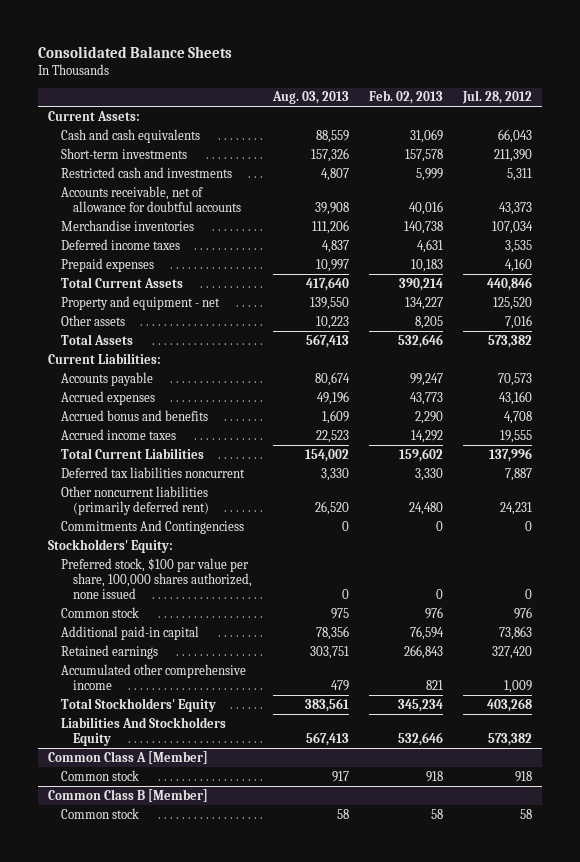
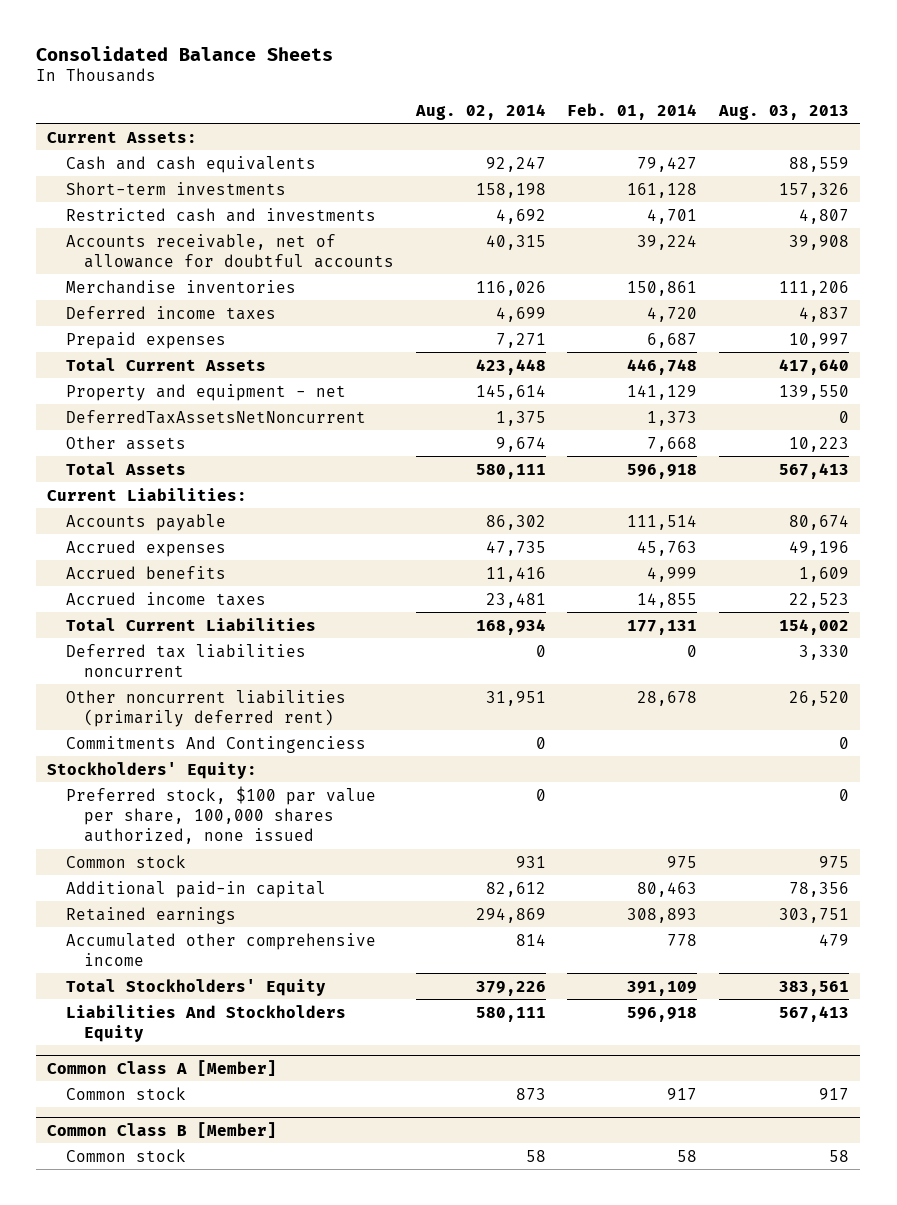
- | Aug. 03, 2013 | Feb. 02, 2013 | Jul. 28, 2012
+ | Aug. 02, 2014 | Feb. 01, 2014 | Aug. 03, 2013
+ DeferredTaxAssetsNetNoncurrent | 1,375 | 1,373 | 0
- Accrued bonus and benefits | 1,609 | 2,290 | 4,708
+ Accrued benefits | 11,416 | 4,999 | 1,609

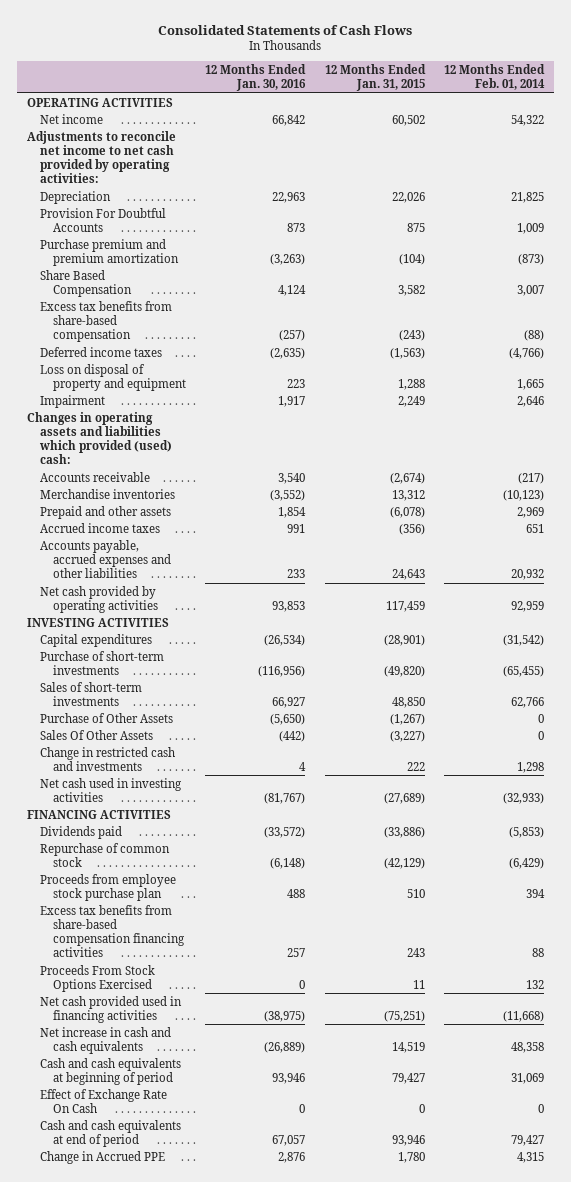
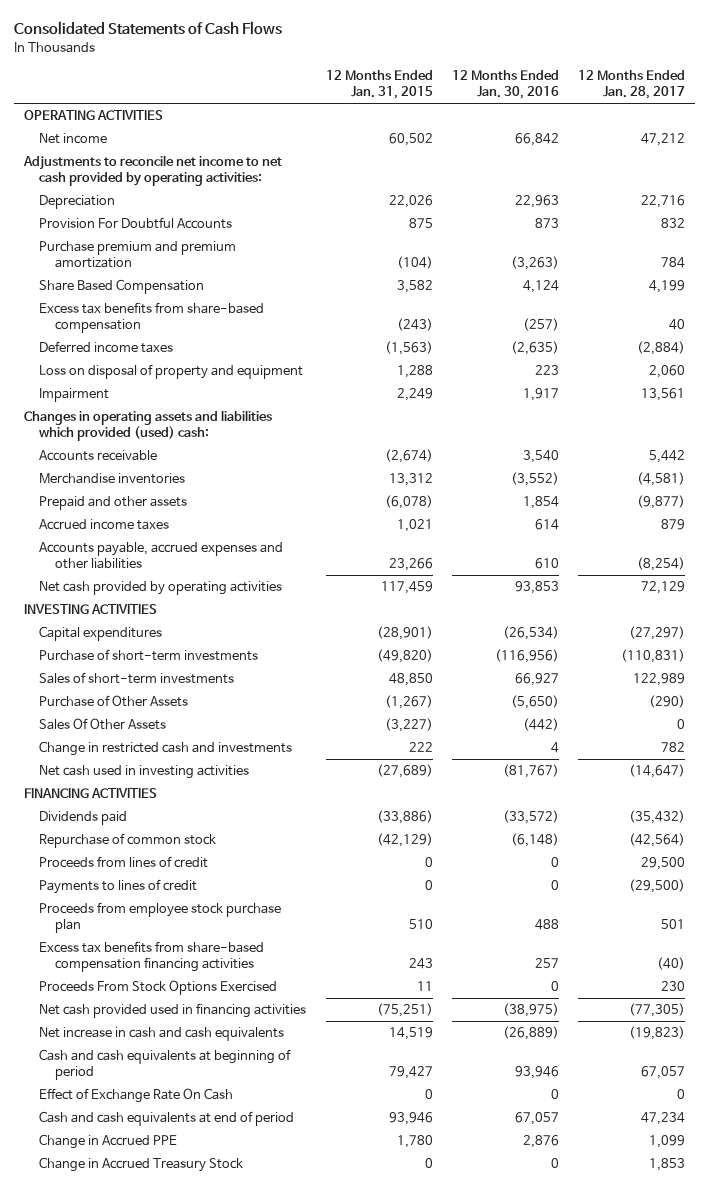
- | 12 Months Ended Jan. 30, 2016 | 12 Months Ended Jan. 31, 2015 | 12 Months Ended Feb. 01, 2014
+ | 12 Months Ended Jan. 31, 2015 | 12 Months Ended Jan. 30, 2016 | 12 Months Ended Jan. 28, 2017
- Accrued income taxes | 991 | (356) | 651
- Accounts payable, accrued expenses and other liabilities | 233 | 24,643 | 20,932
+ Accrued income taxes | 1,021 | 614 | 879
+ Accounts payable, accrued expenses and other liabilities | 23,266 | 610 | (8,254)
+ Proceeds from lines of credit | 0 | 0 | 29,500
+ Payments to lines of credit | 0 | 0 | (29,500)
+ Change in Accrued Treasury Stock | 0 | 0 | 1,853

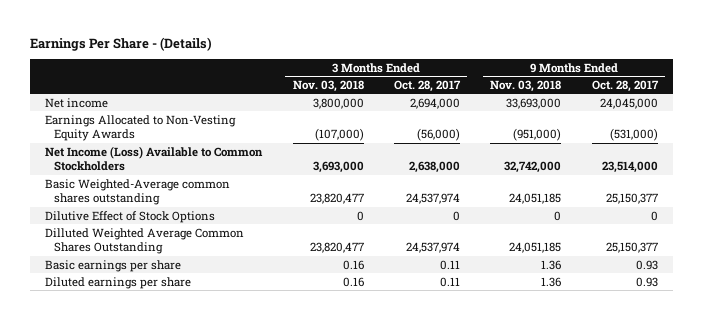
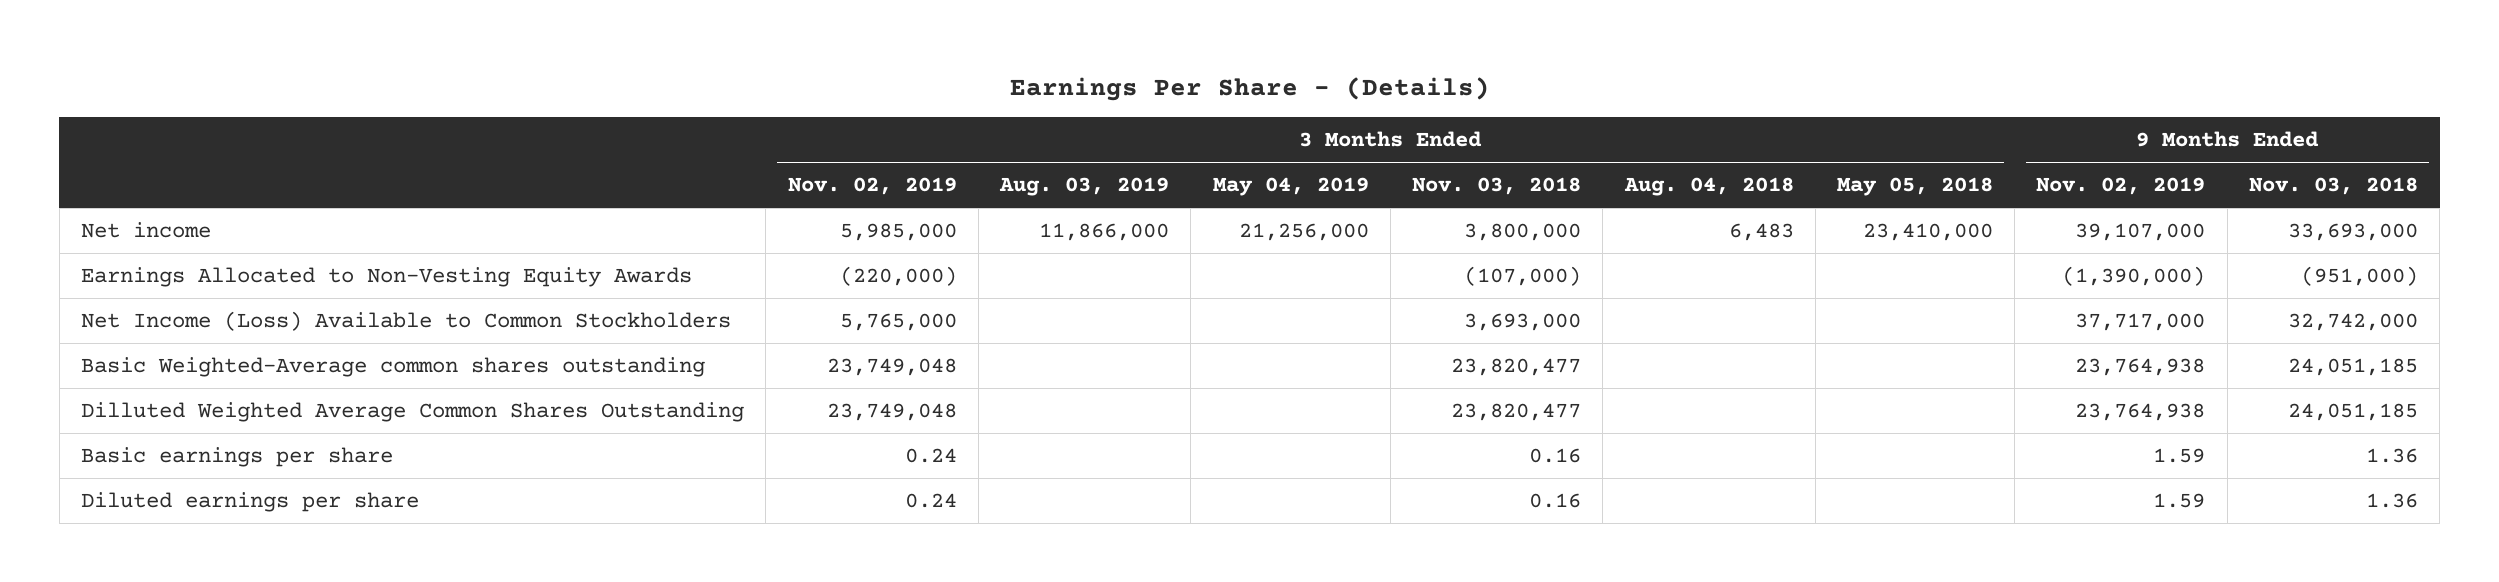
- | 3 Months Ended Nov. 03, 2018 | 3 Months Ended Oct. 28, 2017 | 9 Months Ended Nov. 03, 2018 | 9 Months Ended Oct. 28, 2017
+ | 3 Months Ended Nov. 02, 2019 | 3 Months Ended Aug. 03, 2019 | 3 Months Ended May 04, 2019 | 3 Months Ended Nov. 03, 2018 | 3 Months Ended Aug. 04, 2018 | 3 Months Ended May 05, 2018 | 9 Months Ended Nov. 02, 2019 | 9 Months Ended Nov. 03, 2018
- Dilutive Effect of Stock Options | 0 | 0 | 0 | 0

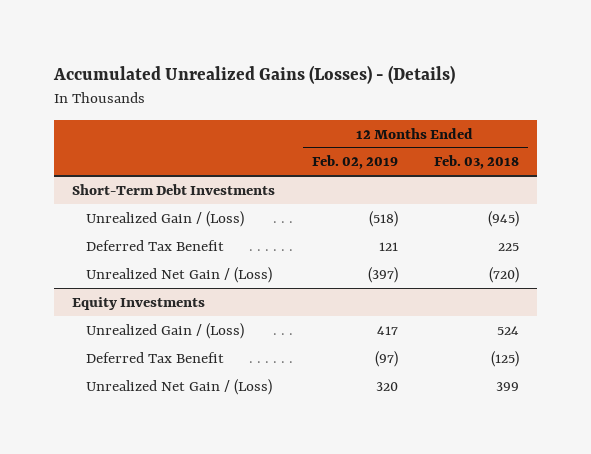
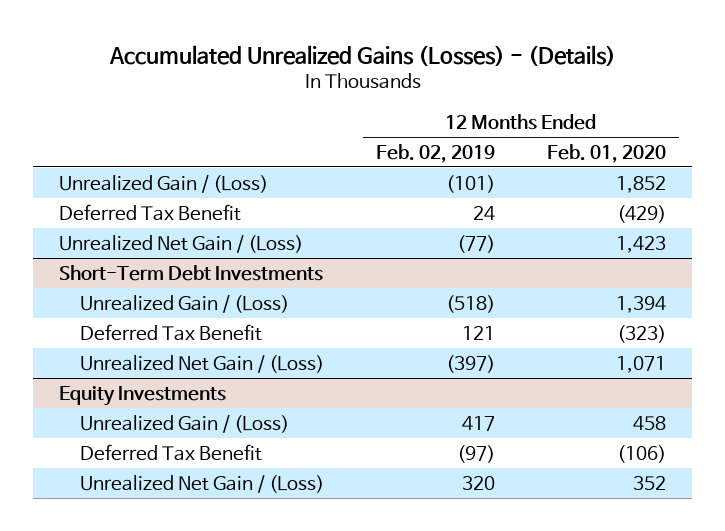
- | 12 Months Ended Feb. 02, 2019 | 12 Months Ended Feb. 03, 2018
+ | 12 Months Ended Feb. 02, 2019 | 12 Months Ended Feb. 01, 2020
+ Unrealized Gain / (Loss) | (101) | 1,852
+ Deferred Tax Benefit | 24 | (429)
+ Unrealized Net Gain / (Loss) | (77) | 1,423

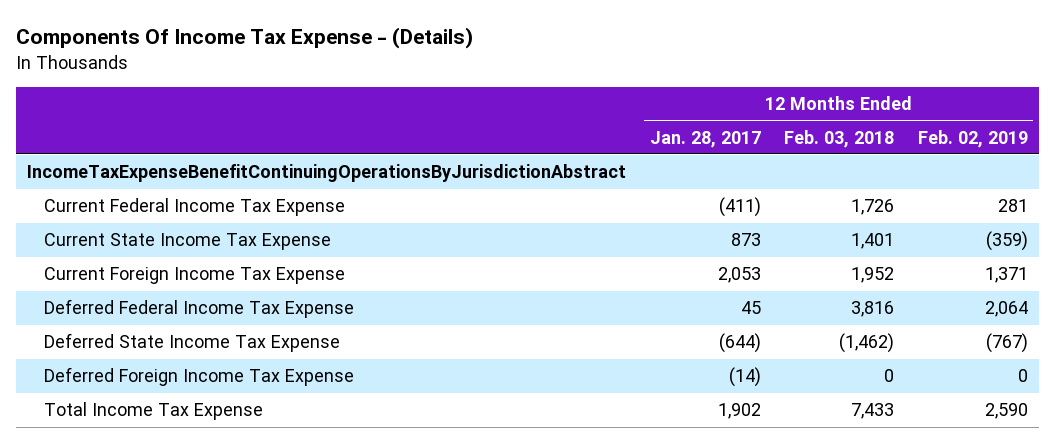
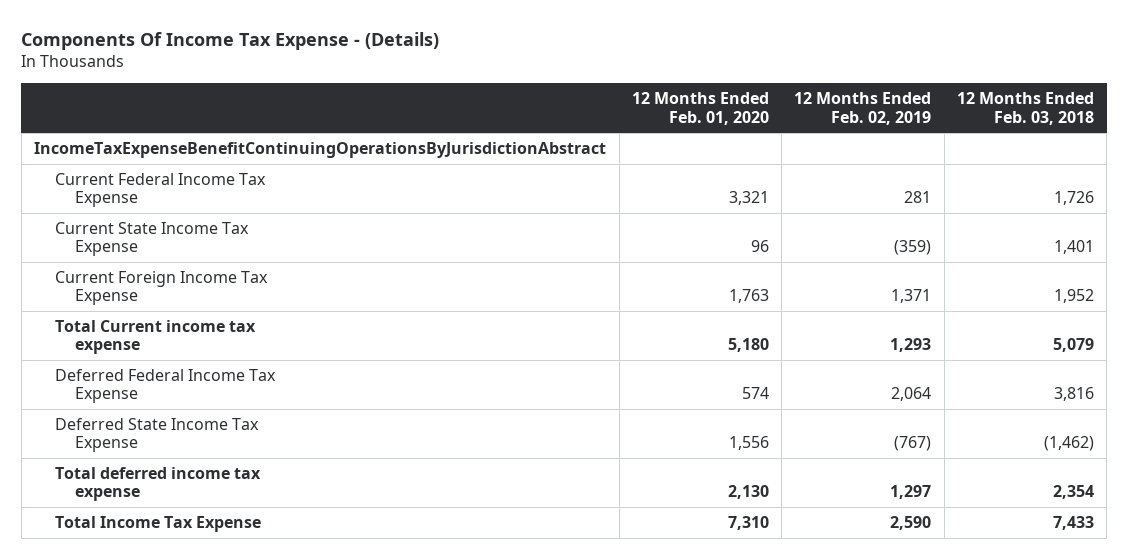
- | 12 Months Ended Jan. 28, 2017 | 12 Months Ended Feb. 03, 2018 | 12 Months Ended Feb. 02, 2019
+ | 12 Months Ended Feb. 01, 2020 | 12 Months Ended Feb. 02, 2019 | 12 Months Ended Feb. 03, 2018
+ Total Current income tax expense | 5,180 | 1,293 | 5,079
- Deferred Foreign Income Tax Expense | (14) | 0 | 0
+ Total deferred income tax expense | 2,130 | 1,297 | 2,354

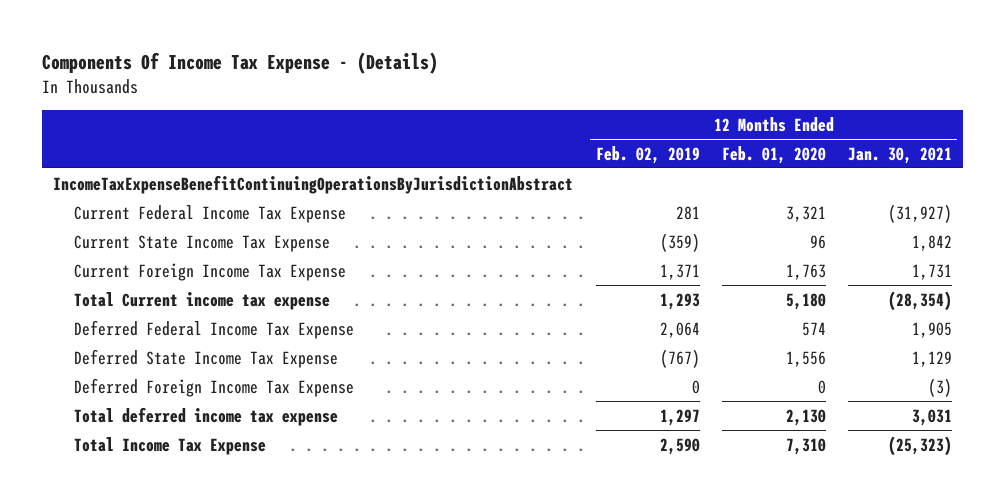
- | 12 Months Ended Feb. 01, 2020 | 12 Months Ended Feb. 02, 2019 | 12 Months Ended Feb. 03, 2018
+ | 12 Months Ended Feb. 02, 2019 | 12 Months Ended Feb. 01, 2020 | 12 Months Ended Jan. 30, 2021
+ Deferred Foreign Income Tax Expense | 0 | 0 | (3)

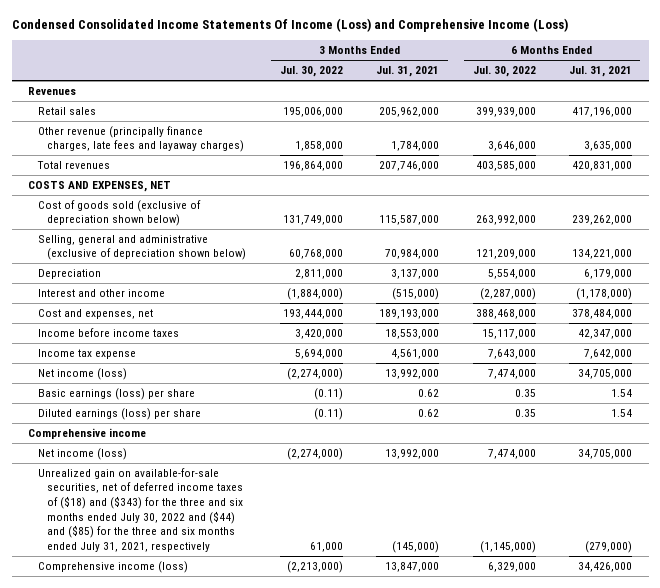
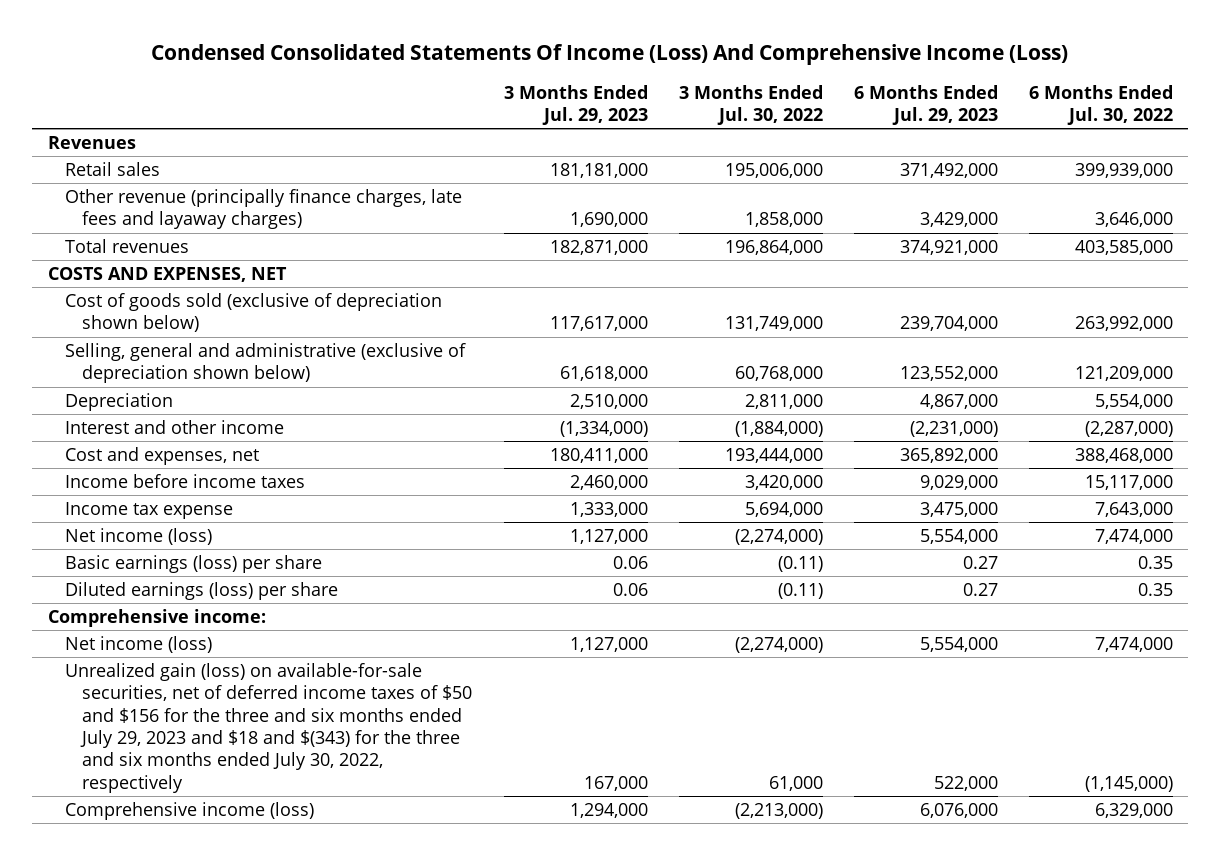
- Condensed Consolidated Income Statements Of Income (Loss) and Comprehensive Income (Loss)
+ Condensed Consolidated Statements Of Income (Loss) And Comprehensive Income (Loss)
- | 3 Months Ended Jul. 30, 2022 | 3 Months Ended Jul. 31, 2021 | 6 Months Ended Jul. 30, 2022 | 6 Months Ended Jul. 31, 2021
+ | 3 Months Ended Jul. 29, 2023 | 3 Months Ended Jul. 30, 2022 | 6 Months Ended Jul. 29, 2023 | 6 Months Ended Jul. 30, 2022
- Comprehensive income
+ Comprehensive income:
- Unrealized gain on available-for-sale securities, net of deferred income taxes of ($18) and ($343) for the three and six months ended July 30, 2022 and ($44) and ($85) for the three and six months ended July 31, 2021, respectively | 61,000 | (145,000) | (1,145,000) | (279,000)
+ Unrealized gain (loss) on available-for-sale securities, net of deferred income taxes of $50 and $156 for the three and six months ended July 29, 2023 and $18 and $(343) for the three and six months ended July 30, 2022, respectively | 167,000 | 61,000 | 522,000 | (1,145,000)

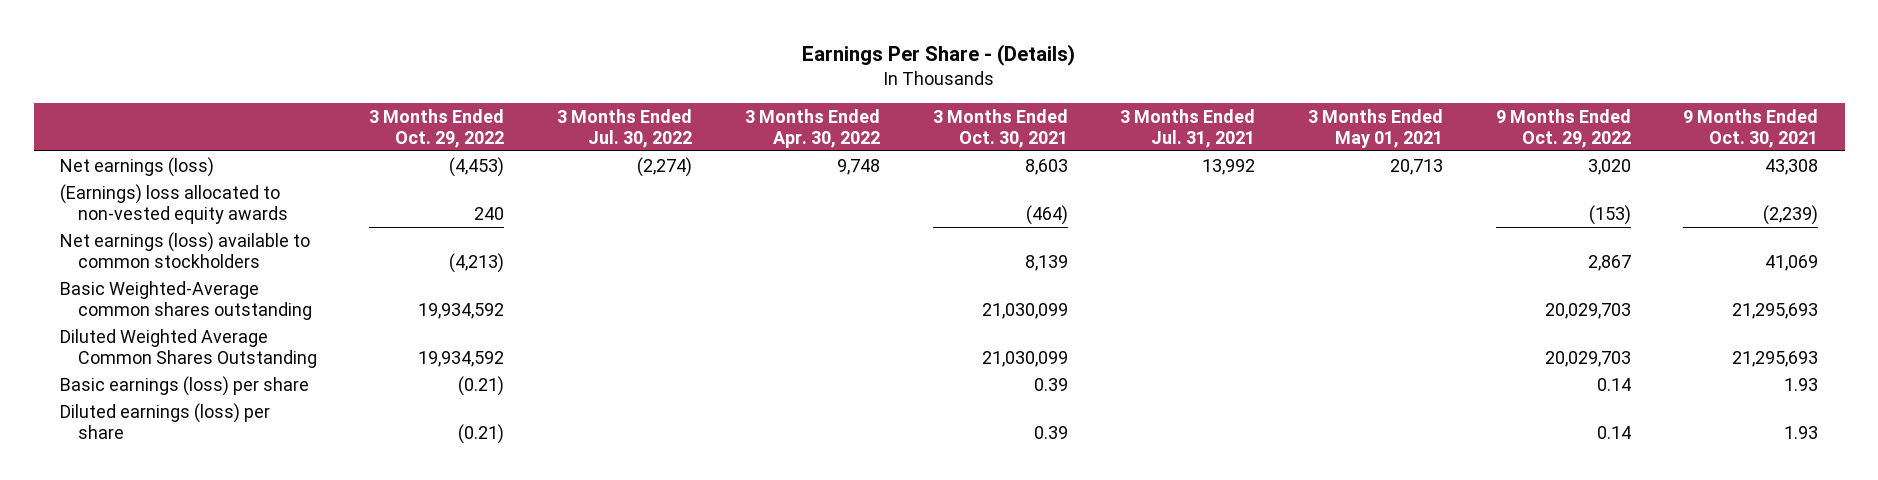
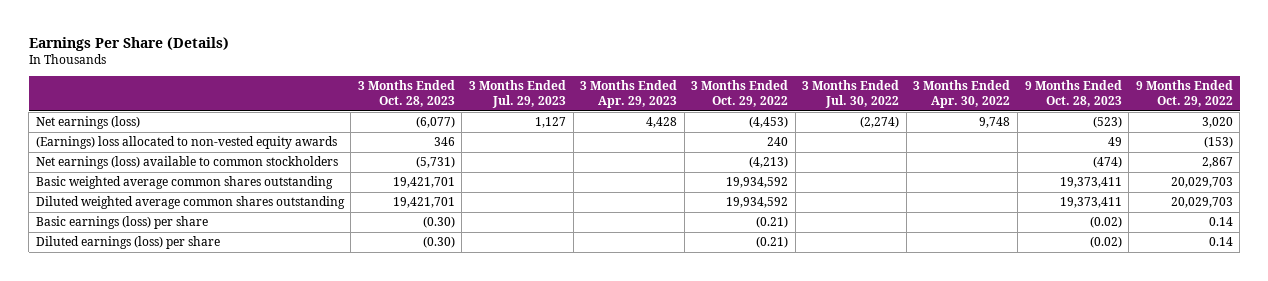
- Earnings Per Share - (Details)
+ Earnings Per Share (Details)
- | 3 Months Ended Oct. 29, 2022 | 3 Months Ended Jul. 30, 2022 | 3 Months Ended Apr. 30, 2022 | 3 Months Ended Oct. 30, 2021 | 3 Months Ended Jul. 31, 2021 | 3 Months Ended May 01, 2021 | 9 Months Ended Oct. 29, 2022 | 9 Months Ended Oct. 30, 2021
+ | 3 Months Ended Oct. 28, 2023 | 3 Months Ended Jul. 29, 2023 | 3 Months Ended Apr. 29, 2023 | 3 Months Ended Oct. 29, 2022 | 3 Months Ended Jul. 30, 2022 | 3 Months Ended Apr. 30, 2022 | 9 Months Ended Oct. 28, 2023 | 9 Months Ended Oct. 29, 2022
- Basic Weighted-Average common shares outstanding | 19,934,592 | | | 21,030,099 | | | 20,029,703 | 21,295,693
- Diluted Weighted Average Common Shares Outstanding | 19,934,592 | | | 21,030,099 | | | 20,029,703 | 21,295,693
+ Basic weighted average common shares outstanding | 19,421,701 | | | 19,934,592 | | | 19,373,411 | 20,029,703
+ Diluted weighted average common shares outstanding | 19,421,701 | | | 19,934,592 | | | 19,373,411 | 20,029,703

